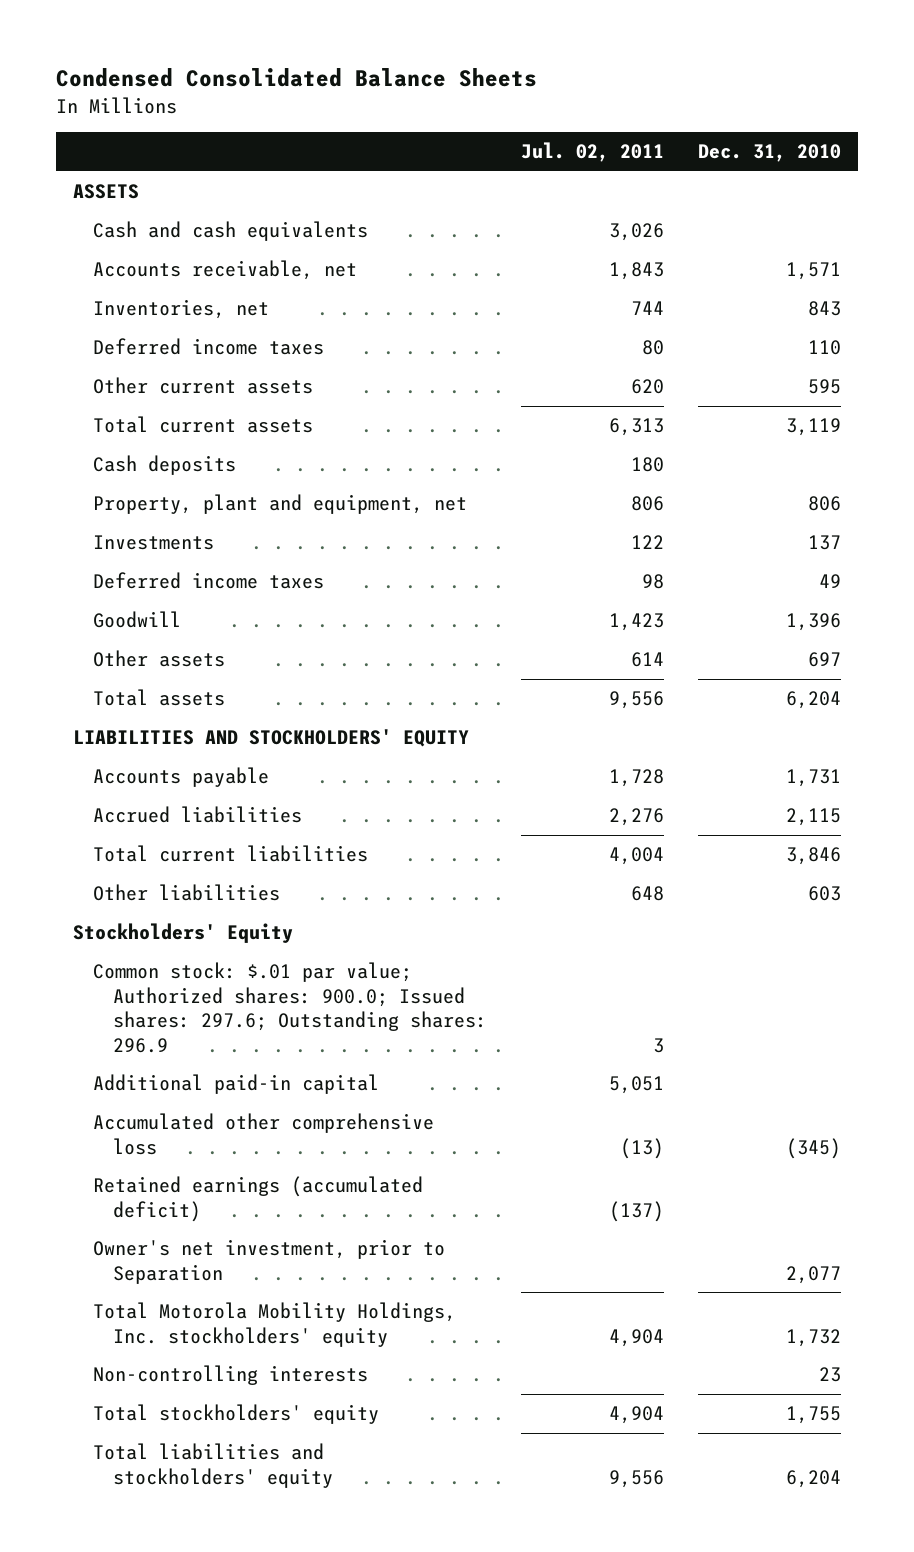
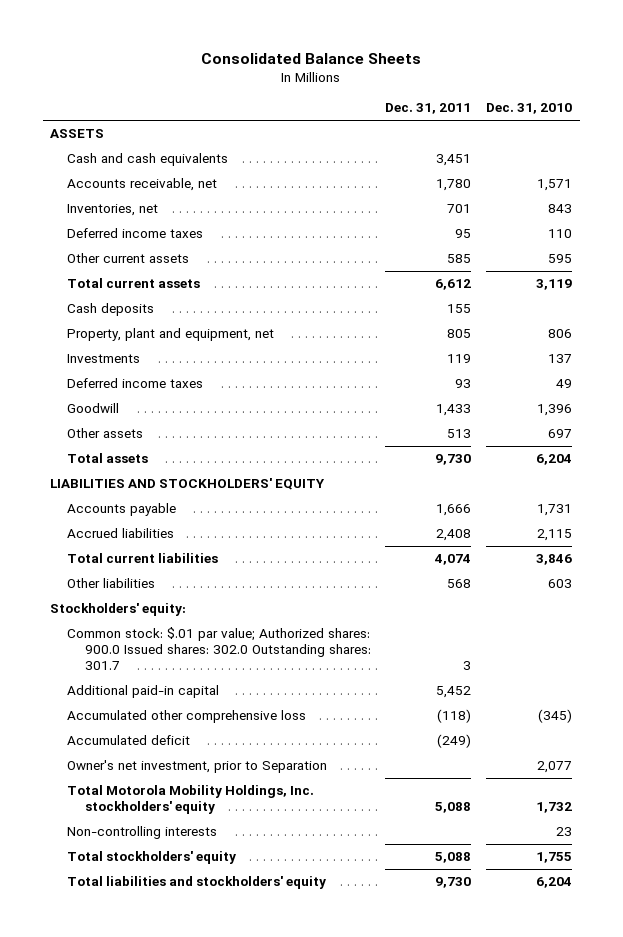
- Condensed Consolidated Balance Sheets
+ Consolidated Balance Sheets
- | Jul. 02, 2011 | Dec. 31, 2010
+ | Dec. 31, 2011 | Dec. 31, 2010
- Stockholders' Equity
- Common stock: $.01 par value; Authorized shares: 900.0; Issued shares: 297.6; Outstanding shares: 296.9 | 3 |
+ Stockholders' equity:
+ Common stock: $.01 par value; Authorized shares: 900.0 Issued shares: 302.0 Outstanding shares: 301.7 | 3 |
- Retained earnings (accumulated deficit) | (137) |
+ Accumulated deficit | (249) |

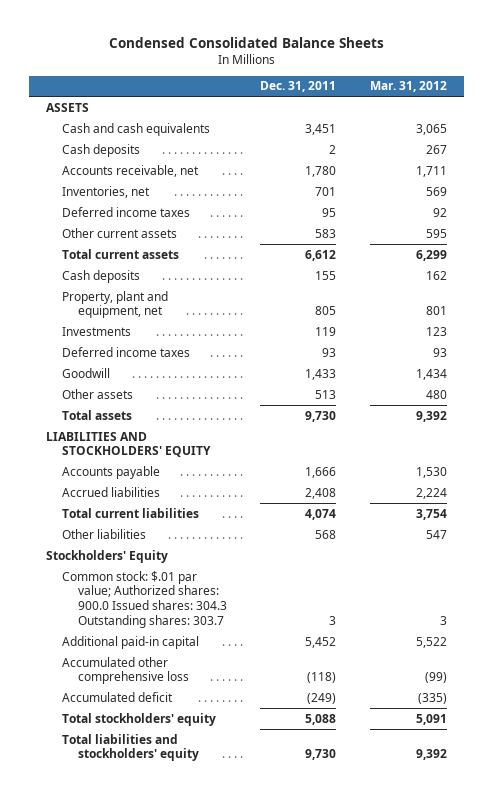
- Consolidated Balance Sheets
+ Condensed Consolidated Balance Sheets
- | Dec. 31, 2011 | Dec. 31, 2010
+ | Dec. 31, 2011 | Mar. 31, 2012
+ Cash deposits | 2 | 267
- Other current assets | 585 | 595
+ Other current assets | 583 | 595
- Stockholders' equity:
- Common stock: $.01 par value; Authorized shares: 900.0 Issued shares: 302.0 Outstanding shares: 301.7 | 3 |
+ Stockholders' Equity
+ Common stock: $.01 par value; Authorized shares: 900.0 Issued shares: 304.3 Outstanding shares: 303.7 | 3 | 3
- Owner's net investment, prior to Separation | | 2,077
- Total Motorola Mobility Holdings, Inc. stockholders' equity | 5,088 | 1,732
- Non-controlling interests | | 23

